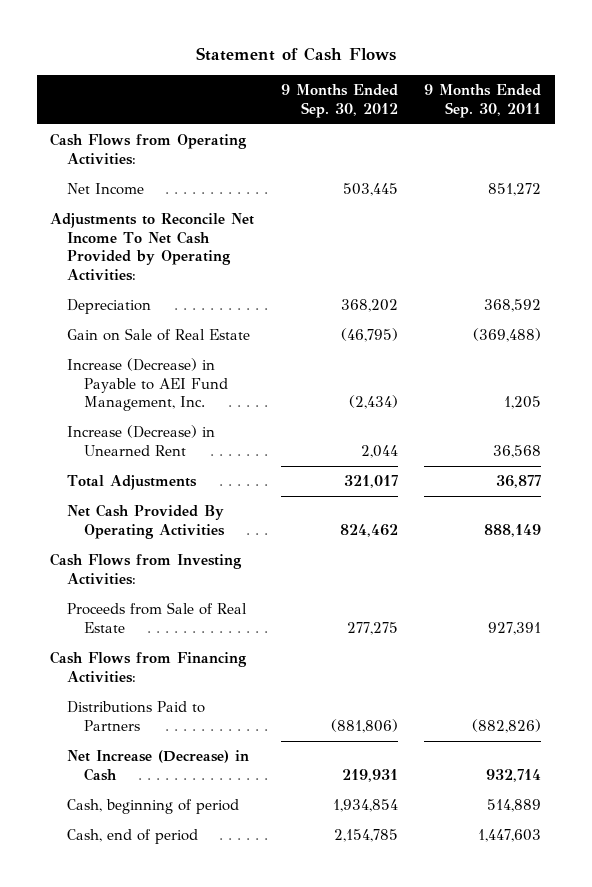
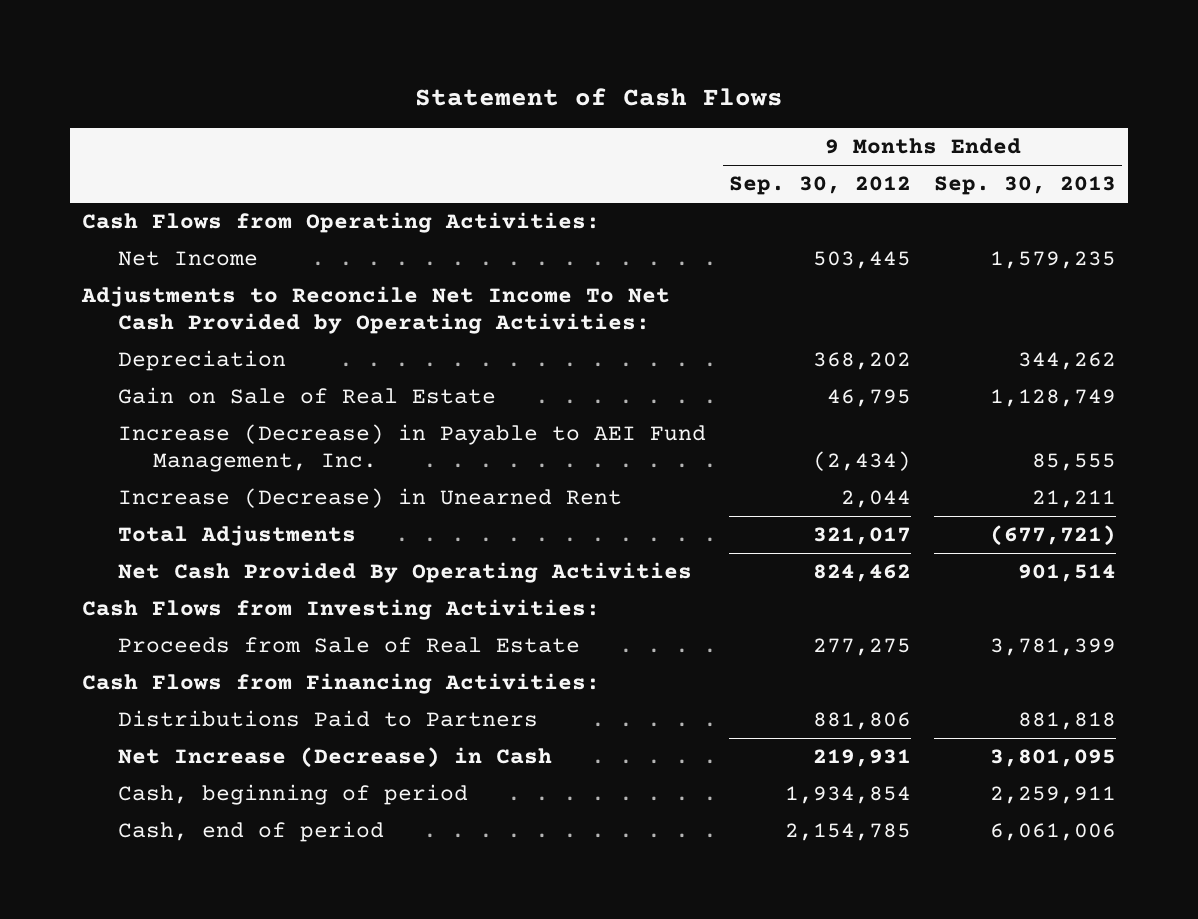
- | 9 Months Ended Sep. 30, 2012 | 9 Months Ended Sep. 30, 2011
+ | 9 Months Ended Sep. 30, 2012 | 9 Months Ended Sep. 30, 2013
- Gain on Sale of Real Estate | (46,795) | (369,488)
+ Gain on Sale of Real Estate | 46,795 | 1,128,749
- Distributions Paid to Partners | (881,806) | (882,826)
+ Distributions Paid to Partners | 881,806 | 881,818

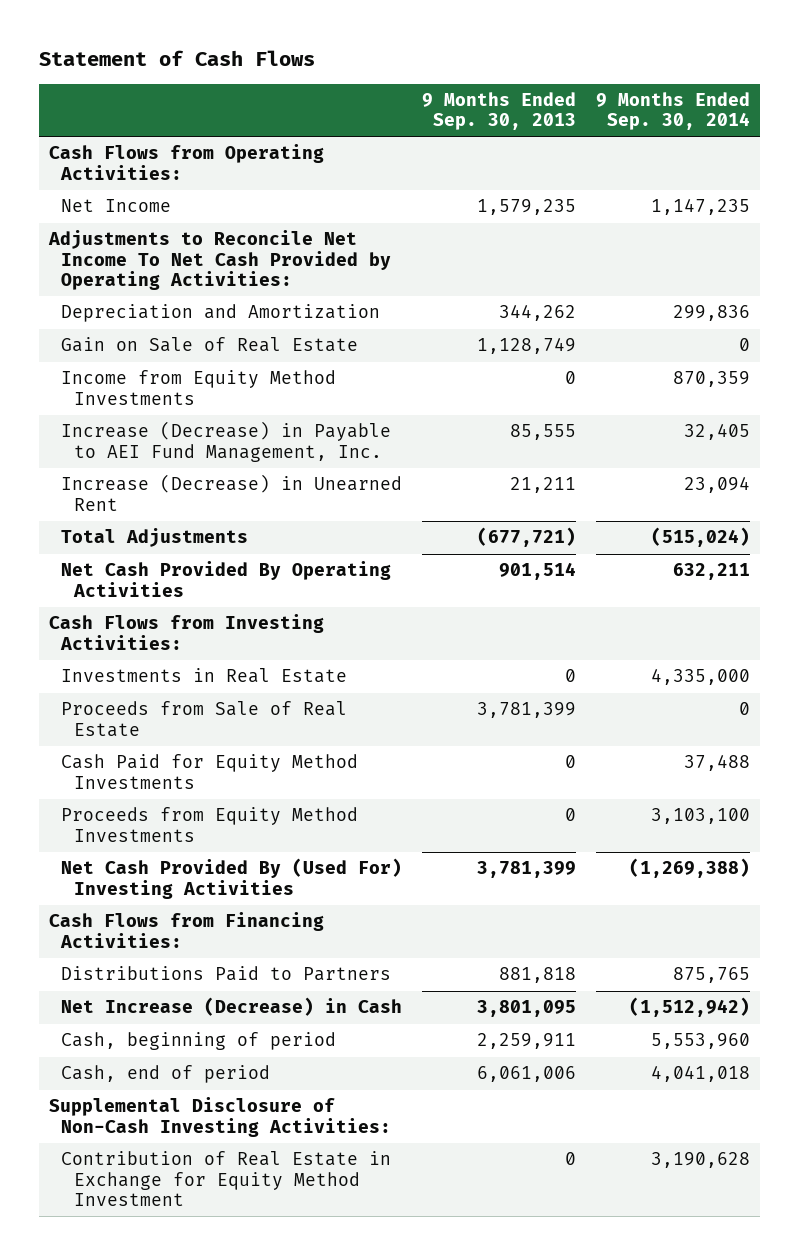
- | 9 Months Ended Sep. 30, 2012 | 9 Months Ended Sep. 30, 2013
+ | 9 Months Ended Sep. 30, 2013 | 9 Months Ended Sep. 30, 2014
- Depreciation | 368,202 | 344,262
+ Depreciation and Amortization | 344,262 | 299,836
+ Income from Equity Method Investments | 0 | 870,359
+ Investments in Real Estate | 0 | 4,335,000
+ Cash Paid for Equity Method Investments | 0 | 37,488
+ Proceeds from Equity Method Investments | 0 | 3,103,100
+ Net Cash Provided By (Used For) Investing Activities | 3,781,399 | (1,269,388)
+ Supplemental Disclosure of Non-Cash Investing Activities:
+ Contribution of Real Estate in Exchange for Equity Method Investment | 0 | 3,190,628

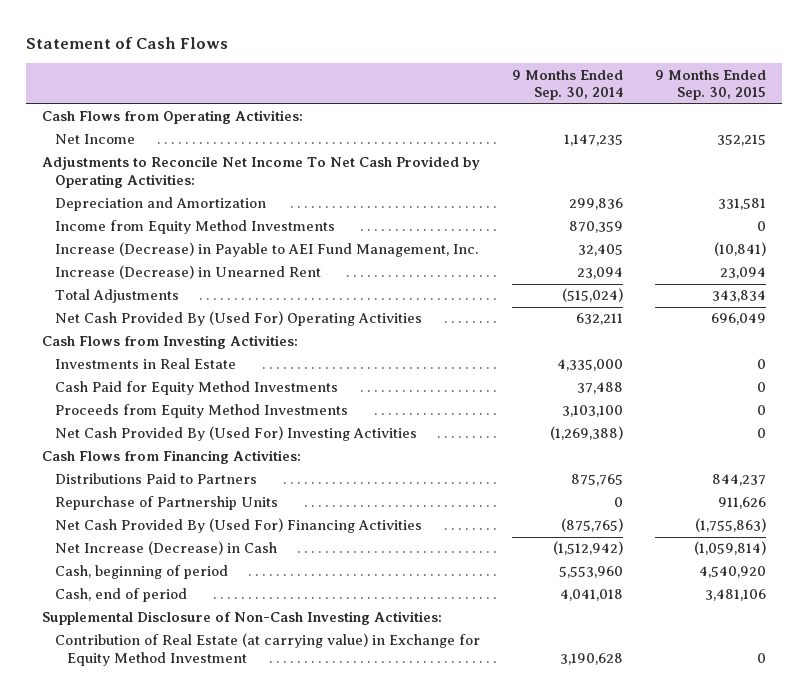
- | 9 Months Ended Sep. 30, 2013 | 9 Months Ended Sep. 30, 2014
+ | 9 Months Ended Sep. 30, 2014 | 9 Months Ended Sep. 30, 2015
- Gain on Sale of Real Estate | 1,128,749 | 0
- Net Cash Provided By Operating Activities | 901,514 | 632,211
+ Net Cash Provided By (Used For) Operating Activities | 632,211 | 696,049
- Proceeds from Sale of Real Estate | 3,781,399 | 0
+ Repurchase of Partnership Units | 0 | 911,626
+ Net Cash Provided By (Used For) Financing Activities | (875,765) | (1,755,863)
- Contribution of Real Estate in Exchange for Equity Method Investment | 0 | 3,190,628
+ Contribution of Real Estate (at carrying value) in Exchange for Equity Method Investment | 3,190,628 | 0

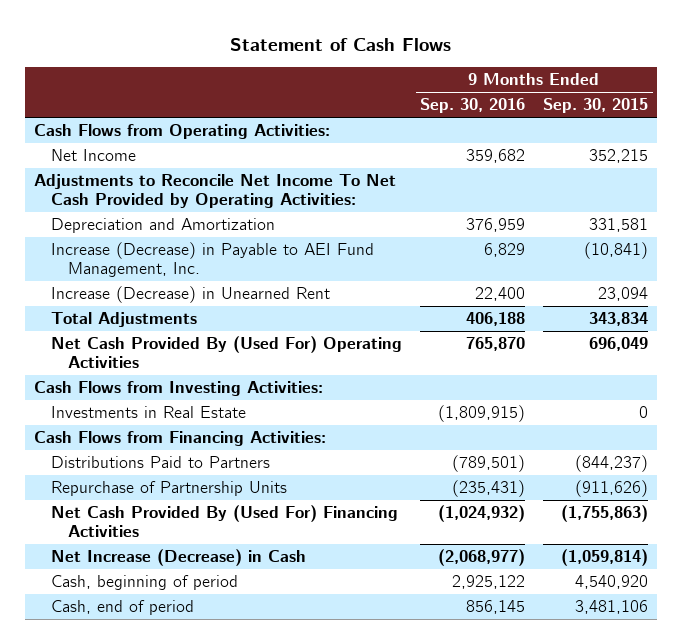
- | 9 Months Ended Sep. 30, 2014 | 9 Months Ended Sep. 30, 2015
+ | 9 Months Ended Sep. 30, 2016 | 9 Months Ended Sep. 30, 2015
- Income from Equity Method Investments | 870,359 | 0
- Cash Paid for Equity Method Investments | 37,488 | 0
- Proceeds from Equity Method Investments | 3,103,100 | 0
- Net Cash Provided By (Used For) Investing Activities | (1,269,388) | 0
- Distributions Paid to Partners | 875,765 | 844,237
- Repurchase of Partnership Units | 0 | 911,626
+ Distributions Paid to Partners | (789,501) | (844,237)
+ Repurchase of Partnership Units | (235,431) | (911,626)
- Supplemental Disclosure of Non-Cash Investing Activities:
- Contribution of Real Estate (at carrying value) in Exchange for Equity Method Investment | 3,190,628 | 0

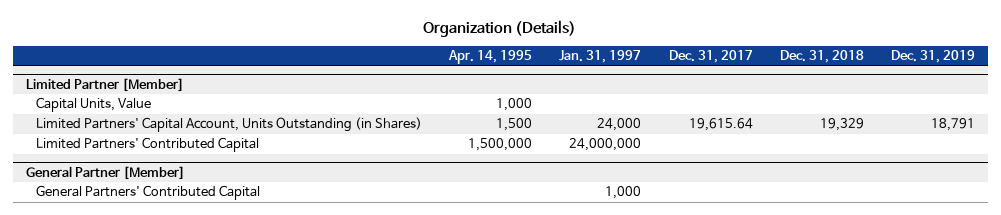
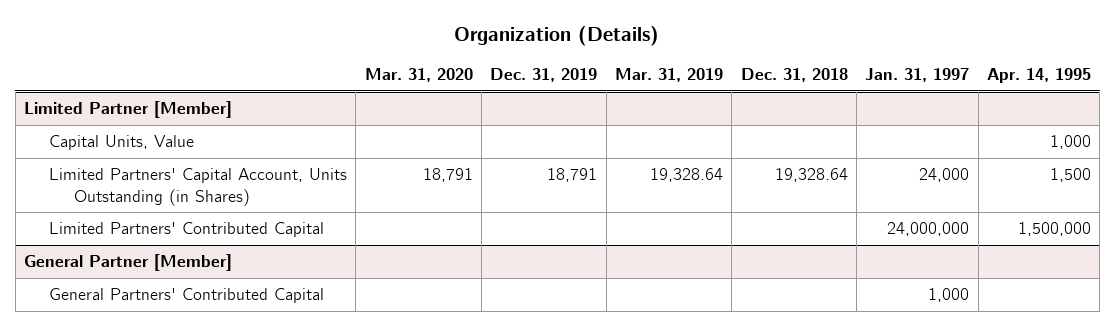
- | Apr. 14, 1995 | Jan. 31, 1997 | Dec. 31, 2017 | Dec. 31, 2018 | Dec. 31, 2019
+ | Mar. 31, 2020 | Dec. 31, 2019 | Mar. 31, 2019 | Dec. 31, 2018 | Jan. 31, 1997 | Apr. 14, 1995
@ Limited Partner [Member]
- Limited Partners' Capital Account, Units Outstanding (in Shares) | 1,500 | 24,000 | 19,615.64 | 19,329 | 18,791
+ Limited Partners' Capital Account, Units Outstanding (in Shares) | 18,791 | 18,791 | 19,328.64 | 19,328.64 | 24,000 | 1,500

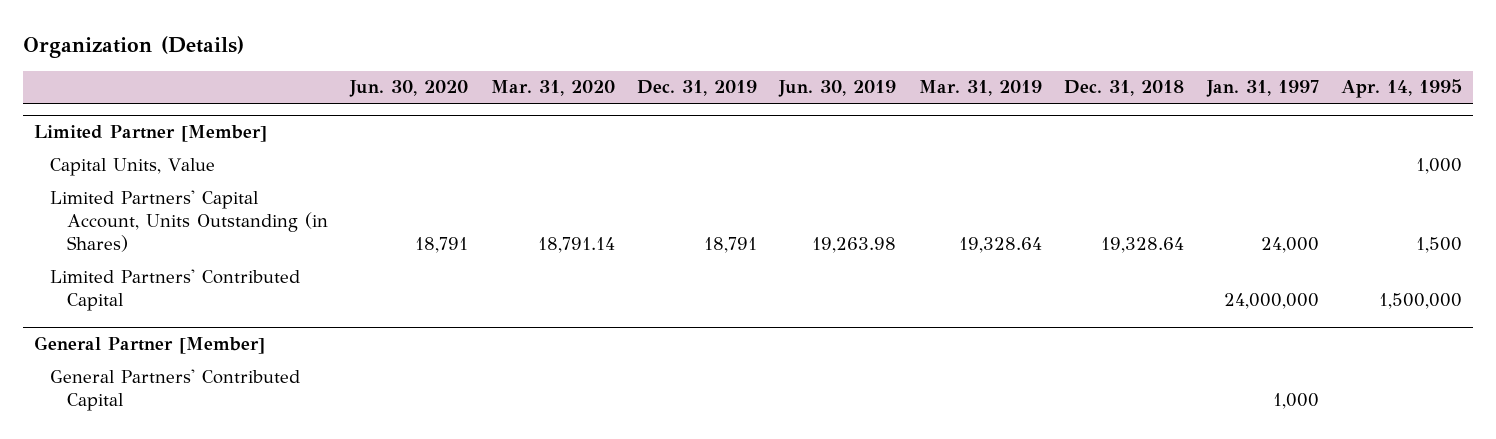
- | Mar. 31, 2020 | Dec. 31, 2019 | Mar. 31, 2019 | Dec. 31, 2018 | Jan. 31, 1997 | Apr. 14, 1995
+ | Jun. 30, 2020 | Mar. 31, 2020 | Dec. 31, 2019 | Jun. 30, 2019 | Mar. 31, 2019 | Dec. 31, 2018 | Jan. 31, 1997 | Apr. 14, 1995
@ Limited Partner [Member]
- Limited Partners' Capital Account, Units Outstanding (in Shares) | 18,791 | 18,791 | 19,328.64 | 19,328.64 | 24,000 | 1,500
+ Limited Partners' Capital Account, Units Outstanding (in Shares) | 18,791 | 18,791.14 | 18,791 | 19,263.98 | 19,328.64 | 19,328.64 | 24,000 | 1,500

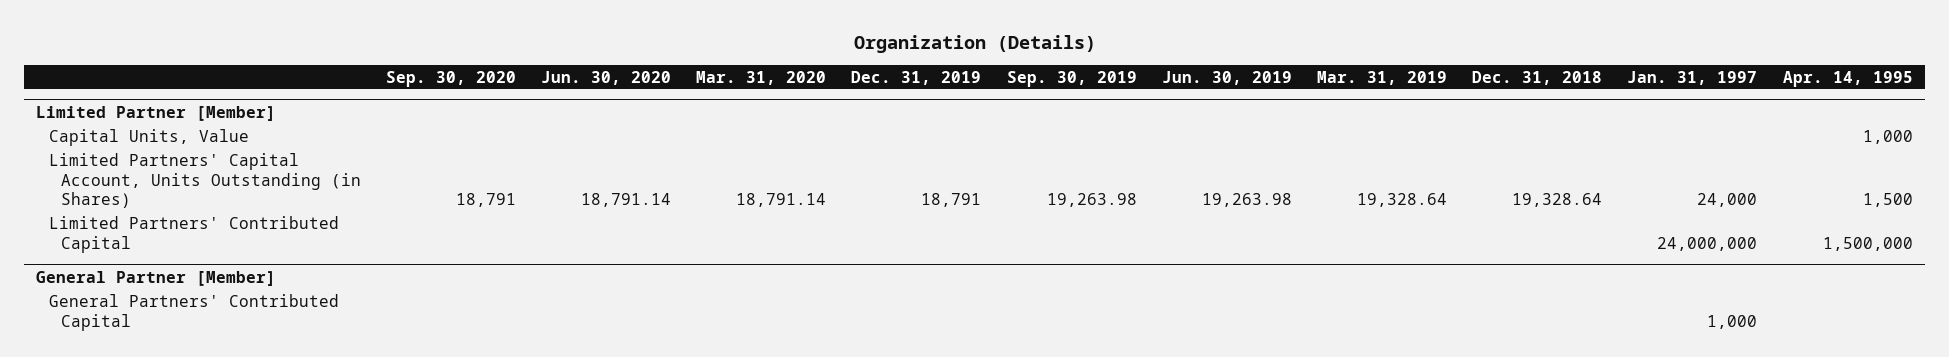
- | Jun. 30, 2020 | Mar. 31, 2020 | Dec. 31, 2019 | Jun. 30, 2019 | Mar. 31, 2019 | Dec. 31, 2018 | Jan. 31, 1997 | Apr. 14, 1995
+ | Sep. 30, 2020 | Jun. 30, 2020 | Mar. 31, 2020 | Dec. 31, 2019 | Sep. 30, 2019 | Jun. 30, 2019 | Mar. 31, 2019 | Dec. 31, 2018 | Jan. 31, 1997 | Apr. 14, 1995
@ Limited Partner [Member]
- Limited Partners' Capital Account, Units Outstanding (in Shares) | 18,791 | 18,791.14 | 18,791 | 19,263.98 | 19,328.64 | 19,328.64 | 24,000 | 1,500
+ Limited Partners' Capital Account, Units Outstanding (in Shares) | 18,791 | 18,791.14 | 18,791.14 | 18,791 | 19,263.98 | 19,263.98 | 19,328.64 | 19,328.64 | 24,000 | 1,500

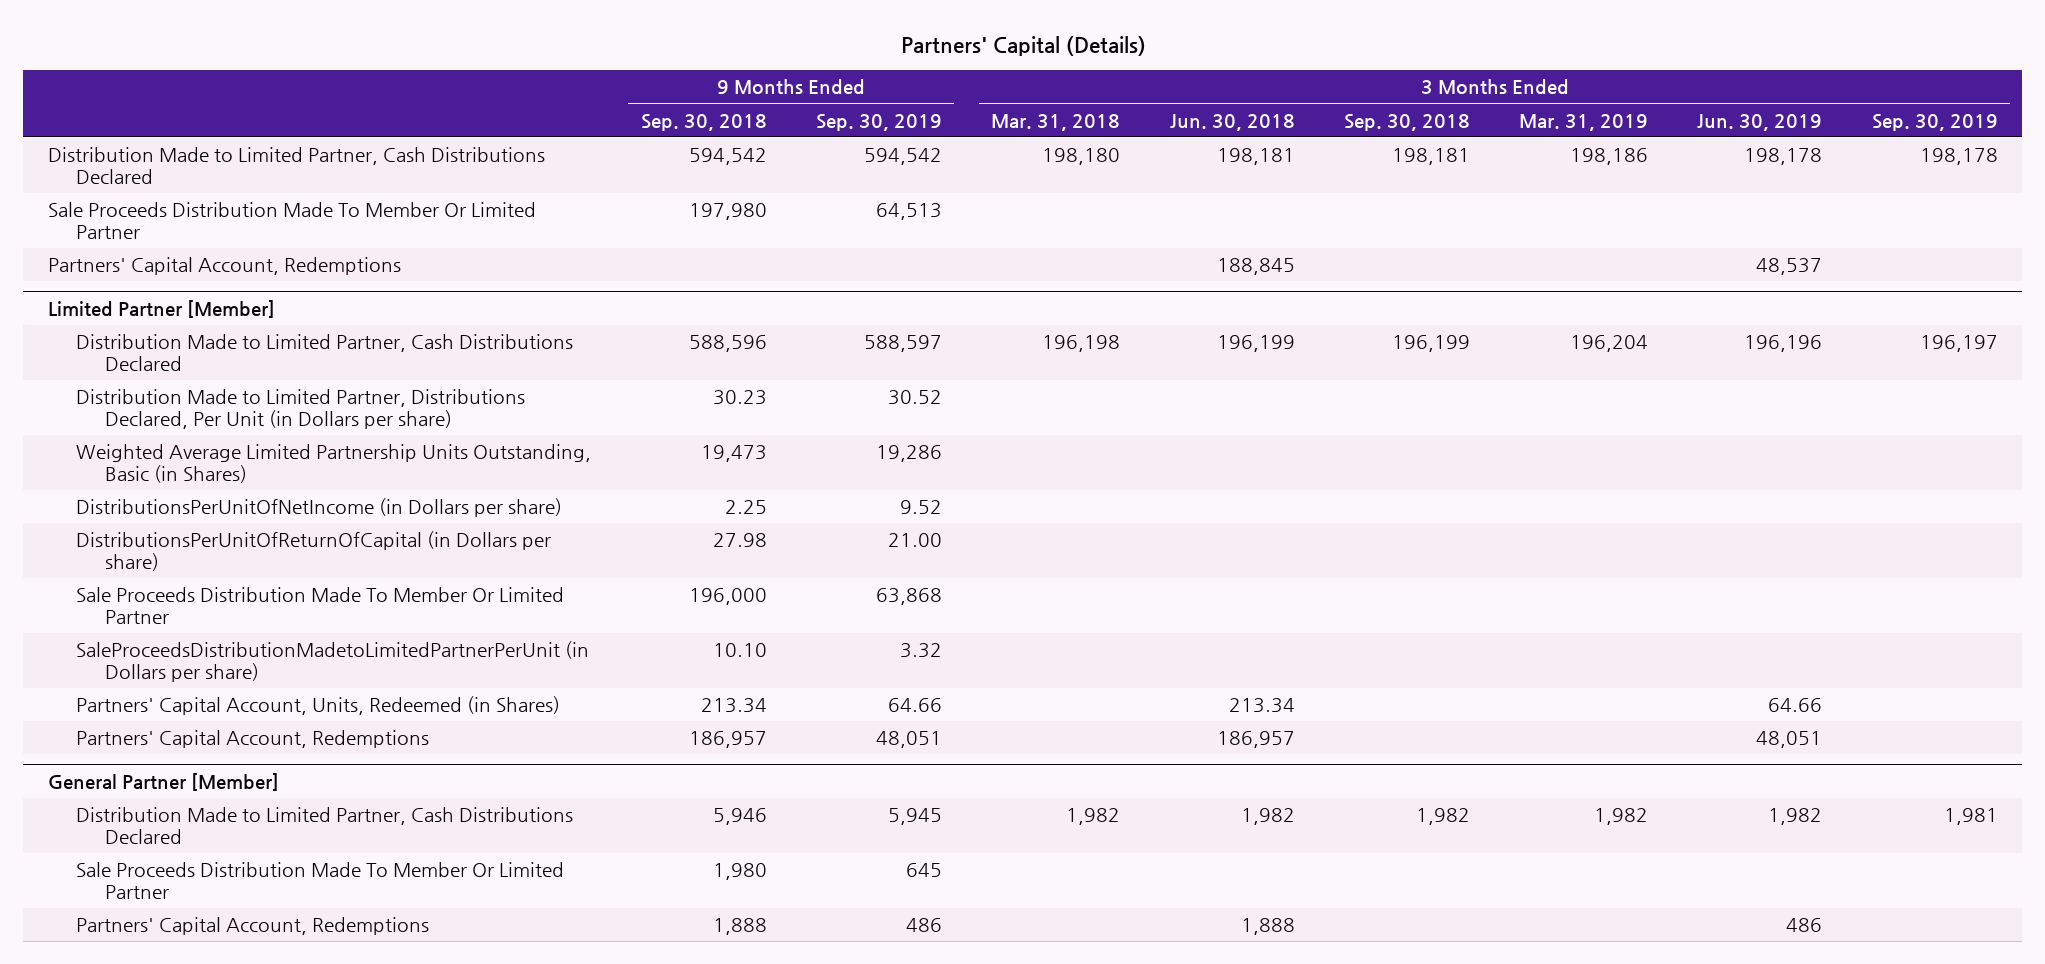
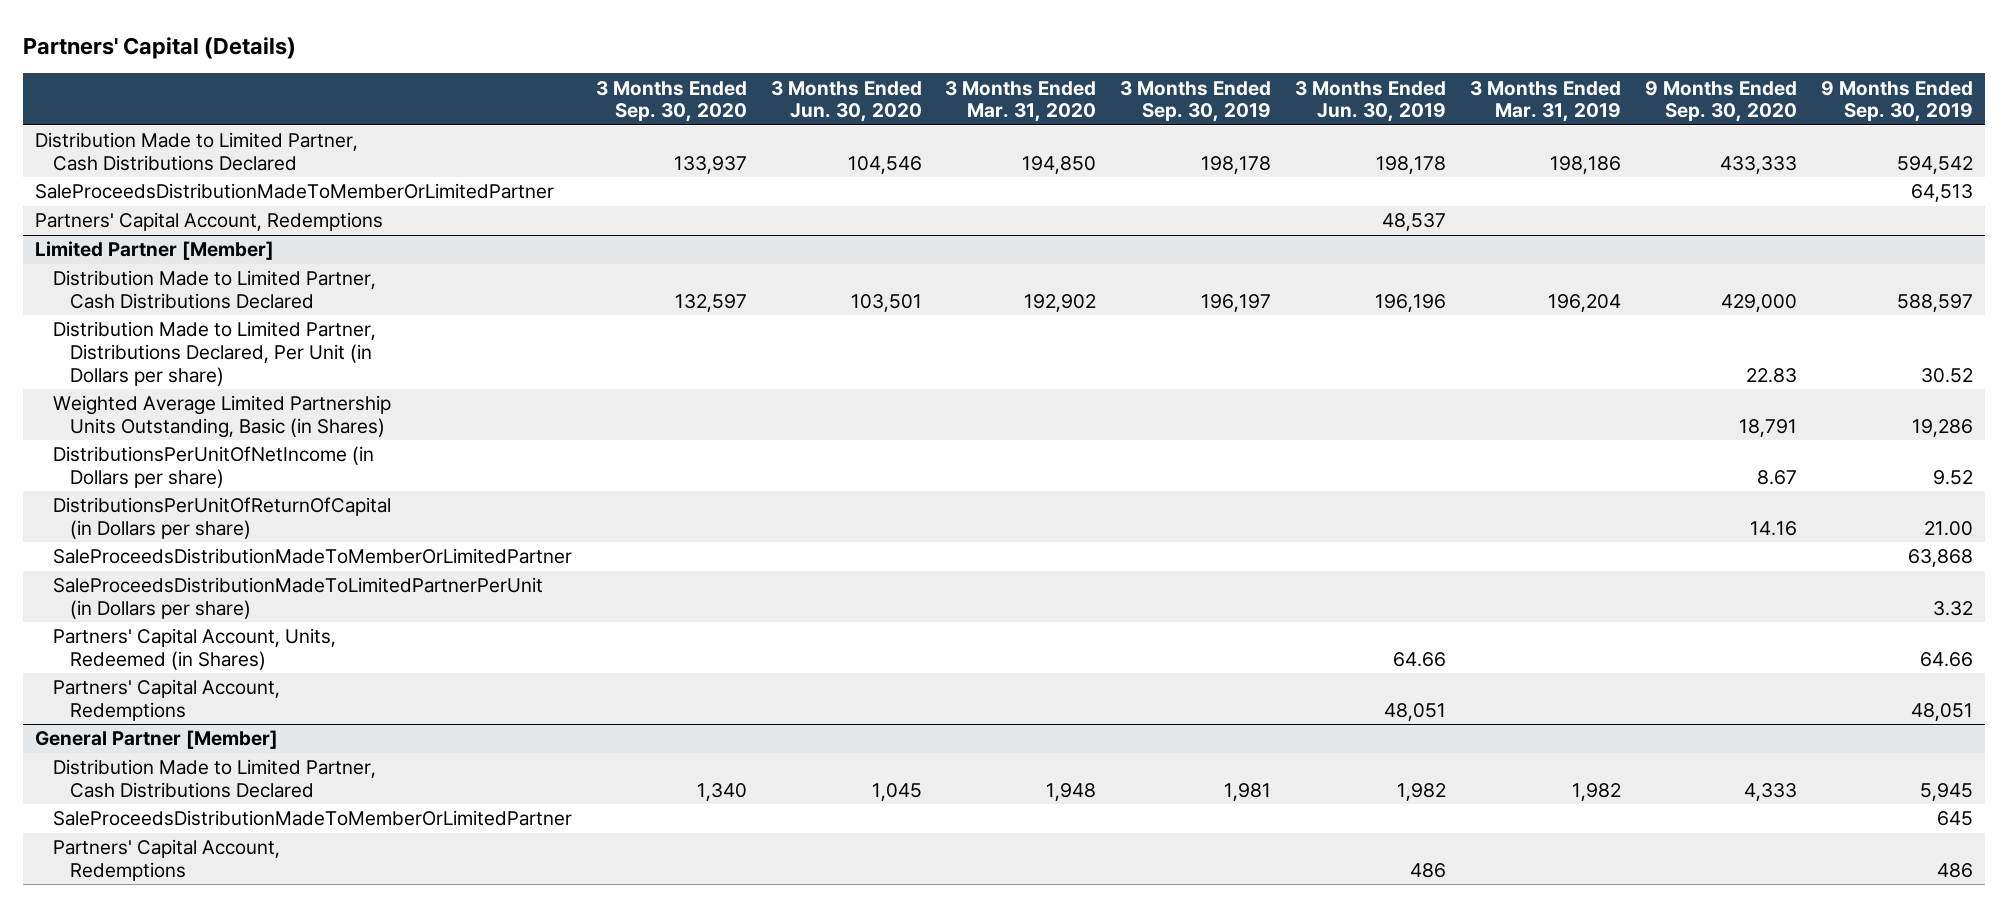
- | 9 Months Ended Sep. 30, 2018 | 9 Months Ended Sep. 30, 2019 | 3 Months Ended Mar. 31, 2018 | 3 Months Ended Jun. 30, 2018 | 3 Months Ended Sep. 30, 2018 | 3 Months Ended Mar. 31, 2019 | 3 Months Ended Jun. 30, 2019 | 3 Months Ended Sep. 30, 2019
+ | 3 Months Ended Sep. 30, 2020 | 3 Months Ended Jun. 30, 2020 | 3 Months Ended Mar. 31, 2020 | 3 Months Ended Sep. 30, 2019 | 3 Months Ended Jun. 30, 2019 | 3 Months Ended Mar. 31, 2019 | 9 Months Ended Sep. 30, 2020 | 9 Months Ended Sep. 30, 2019
- Sale Proceeds Distribution Made To Member Or Limited Partner | 197,980 | 64,513 | | | | | |
+ SaleProceedsDistributionMadeToMemberOrLimitedPartner | | | | | | | | 64,513
@ Limited Partner [Member]
- Sale Proceeds Distribution Made To Member Or Limited Partner | 196,000 | 63,868 | | | | | |
- SaleProceedsDistributionMadetoLimitedPartnerPerUnit (in Dollars per share) | 10.10 | 3.32 | | | | | |
+ SaleProceedsDistributionMadeToMemberOrLimitedPartner | | | | | | | | 63,868
+ SaleProceedsDistributionMadeToLimitedPartnerPerUnit (in Dollars per share) | | | | | | | | 3.32
@ General Partner [Member]
- Sale Proceeds Distribution Made To Member Or Limited Partner | 1,980 | 645 | | | | | |
+ SaleProceedsDistributionMadeToMemberOrLimitedPartner | | | | | | | | 645

